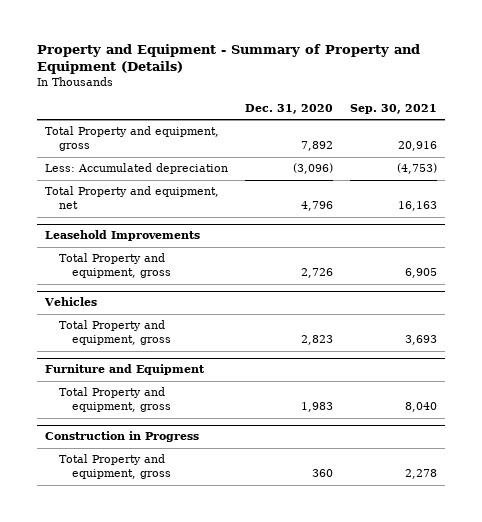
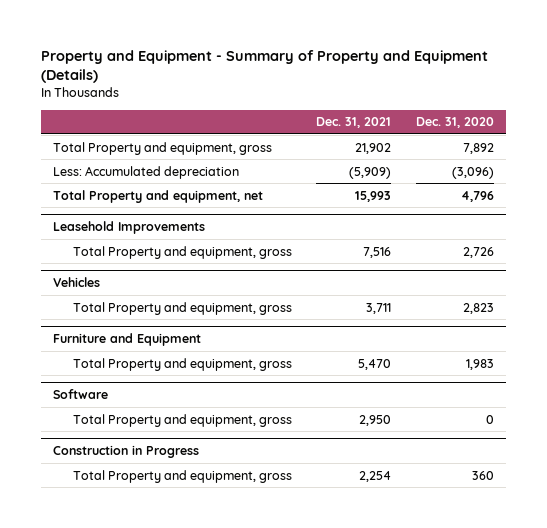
- | Dec. 31, 2020 | Sep. 30, 2021
+ | Dec. 31, 2021 | Dec. 31, 2020
+ Software
+ Total Property and equipment, gross | 2,950 | 0

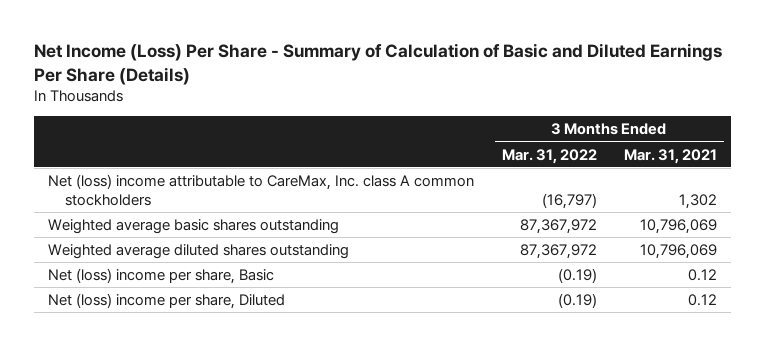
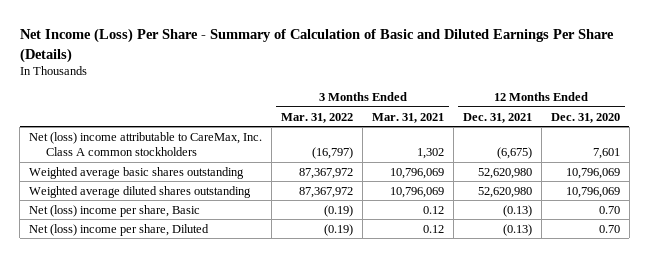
- | 3 Months Ended Mar. 31, 2022 | 3 Months Ended Mar. 31, 2021
+ | 3 Months Ended Mar. 31, 2022 | 3 Months Ended Mar. 31, 2021 | 12 Months Ended Dec. 31, 2021 | 12 Months Ended Dec. 31, 2020
- Net (loss) income attributable to CareMax, Inc. class A common stockholders | (16,797) | 1,302
+ Net (loss) income attributable to CareMax, Inc. Class A common stockholders | (16,797) | 1,302 | (6,675) | 7,601

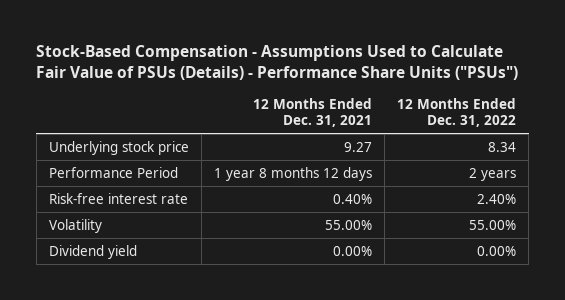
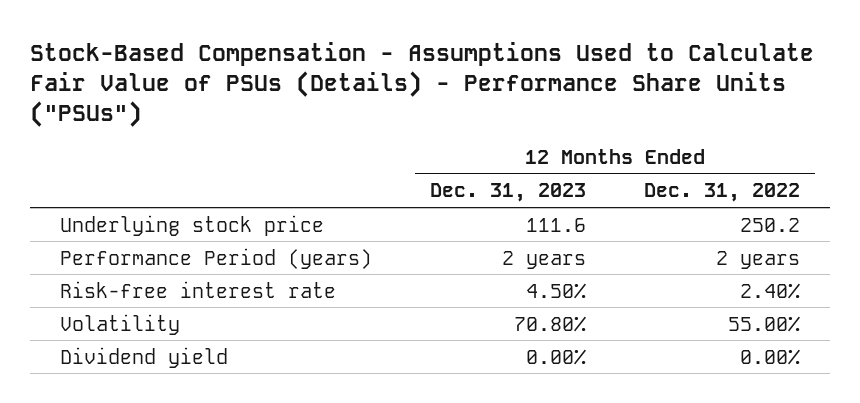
- | 12 Months Ended Dec. 31, 2021 | 12 Months Ended Dec. 31, 2022
+ | 12 Months Ended Dec. 31, 2023 | 12 Months Ended Dec. 31, 2022
- Underlying stock price | 9.27 | 8.34
- Performance Period | 1 year 8 months 12 days | 2 years
+ Underlying stock price | 111.6 | 250.2
+ Performance Period (years) | 2 years | 2 years

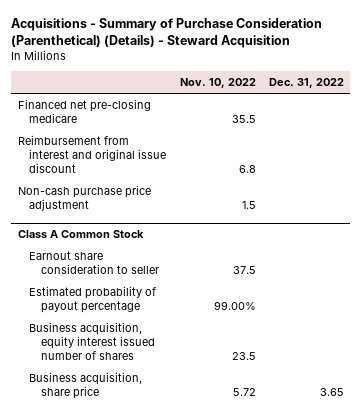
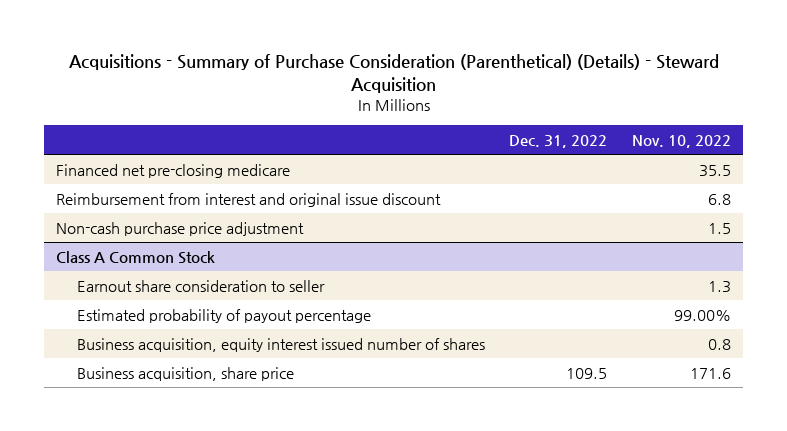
- | Nov. 10, 2022 | Dec. 31, 2022
+ | Dec. 31, 2022 | Nov. 10, 2022
@ Class A Common Stock
- Earnout share consideration to seller | 37.5 |
+ Earnout share consideration to seller | | 1.3
- Business acquisition, equity interest issued number of shares | 23.5 |
- Business acquisition, share price | 5.72 | 3.65
+ Business acquisition, equity interest issued number of shares | | 0.8
+ Business acquisition, share price | 109.5 | 171.6

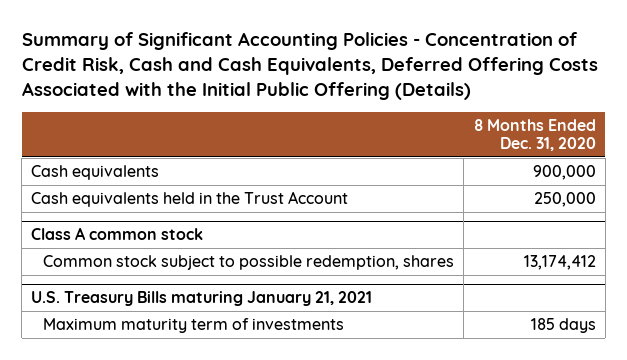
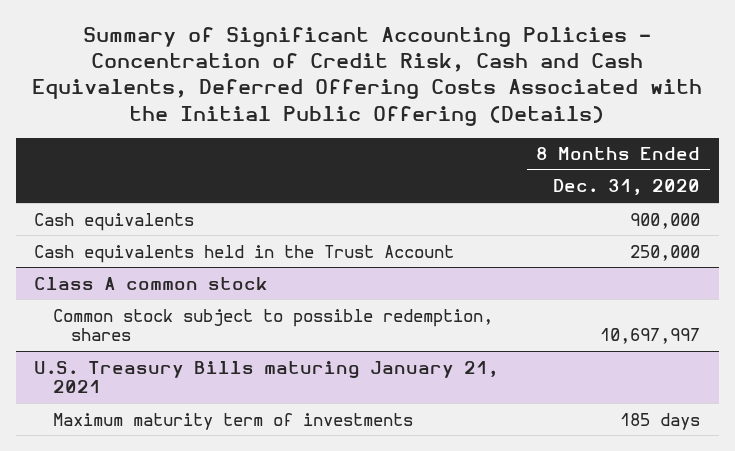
@ Class A common stock
- Common stock subject to possible redemption, shares | 13,174,412
+ Common stock subject to possible redemption, shares | 10,697,997

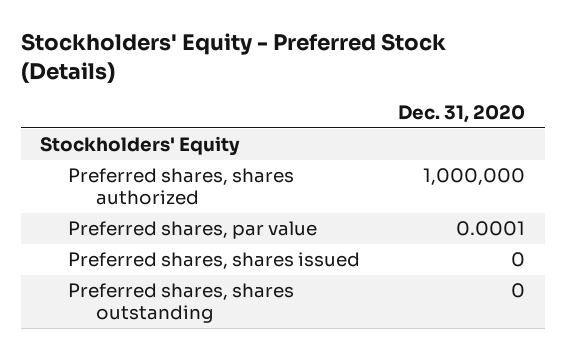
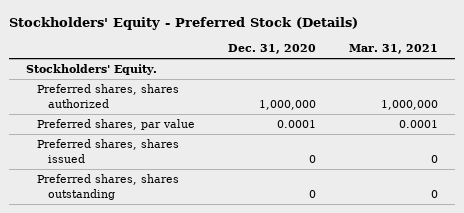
- | Dec. 31, 2020
+ | Dec. 31, 2020 | Mar. 31, 2021
- Stockholders' Equity
+ Stockholders' Equity.

